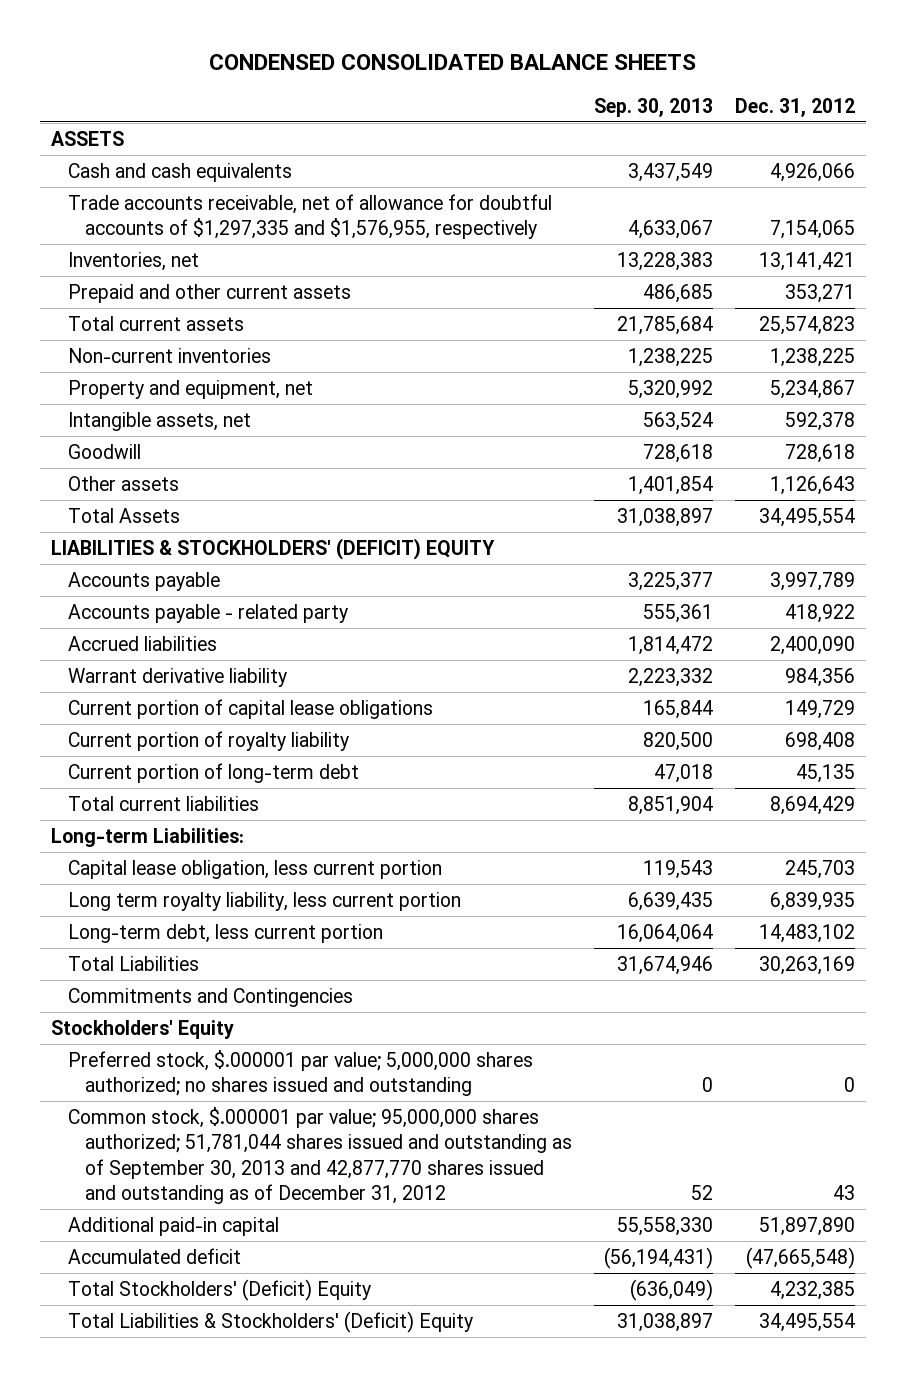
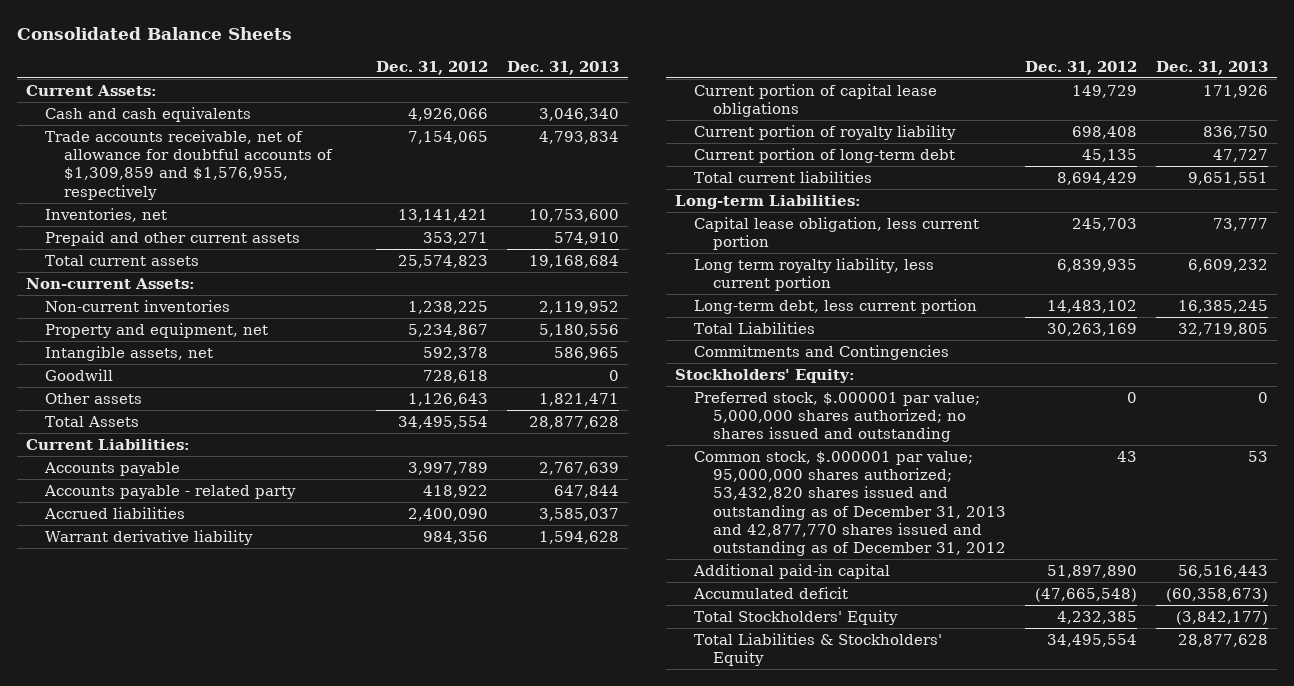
- CONDENSED CONSOLIDATED BALANCE SHEETS
+ Consolidated Balance Sheets
- | Sep. 30, 2013 | Dec. 31, 2012
+ | Dec. 31, 2012 | Dec. 31, 2013
- ASSETS
+ Current Assets:
- Trade accounts receivable, net of allowance for doubtful accounts of $1,297,335 and $1,576,955, respectively | 4,633,067 | 7,154,065
+ Trade accounts receivable, net of allowance for doubtful accounts of $1,309,859 and $1,576,955, respectively | 7,154,065 | 4,793,834
+ Non-current Assets:
- LIABILITIES & STOCKHOLDERS' (DEFICIT) EQUITY
+ Current Liabilities:
- Stockholders' Equity
+ Stockholders' Equity:
- Common stock, $.000001 par value; 95,000,000 shares authorized; 51,781,044 shares issued and outstanding as of September 30, 2013 and 42,877,770 shares issued and outstanding as of December 31, 2012 | 52 | 43
+ Common stock, $.000001 par value; 95,000,000 shares authorized; 53,432,820 shares issued and outstanding as of December 31, 2013 and 42,877,770 shares issued and outstanding as of December 31, 2012 | 43 | 53
- Total Stockholders' (Deficit) Equity | (636,049) | 4,232,385
- Total Liabilities & Stockholders' (Deficit) Equity | 31,038,897 | 34,495,554
+ Total Stockholders' Equity | 4,232,385 | (3,842,177)
+ Total Liabilities & Stockholders' Equity | 34,495,554 | 28,877,628

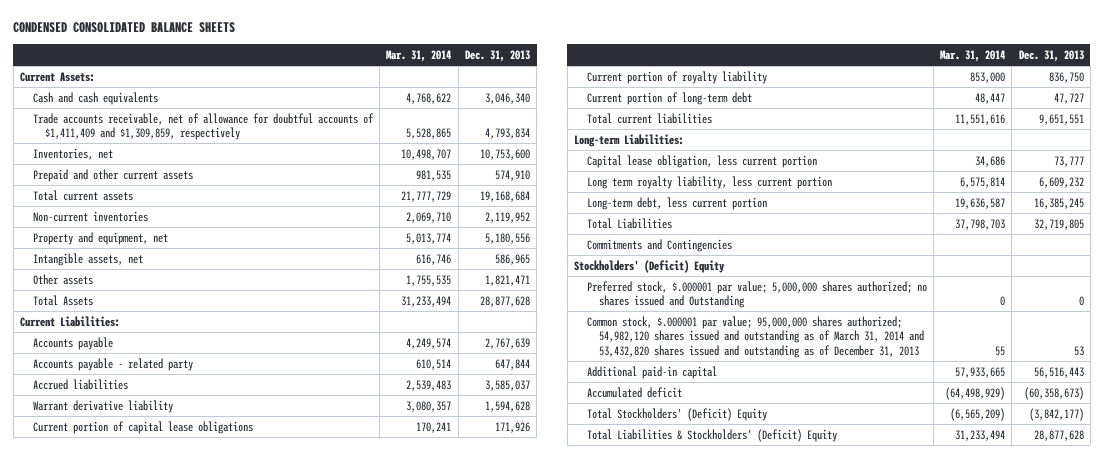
- Consolidated Balance Sheets
+ CONDENSED CONSOLIDATED BALANCE SHEETS
- | Dec. 31, 2012 | Dec. 31, 2013
+ | Mar. 31, 2014 | Dec. 31, 2013
- Trade accounts receivable, net of allowance for doubtful accounts of $1,309,859 and $1,576,955, respectively | 7,154,065 | 4,793,834
+ Trade accounts receivable, net of allowance for doubtful accounts of $1,411,409 and $1,309,859, respectively | 5,528,865 | 4,793,834
- Non-current Assets:
- Goodwill | 728,618 | 0
- Stockholders' Equity:
- Preferred stock, $.000001 par value; 5,000,000 shares authorized; no shares issued and outstanding | 0 | 0
- Common stock, $.000001 par value; 95,000,000 shares authorized; 53,432,820 shares issued and outstanding as of December 31, 2013 and 42,877,770 shares issued and outstanding as of December 31, 2012 | 43 | 53
+ Stockholders' (Deficit) Equity
+ Preferred stock, $.000001 par value; 5,000,000 shares authorized; no shares issued and Outstanding | 0 | 0
+ Common stock, $.000001 par value; 95,000,000 shares authorized; 54,982,120 shares issued and outstanding as of March 31, 2014 and 53,432,820 shares issued and outstanding as of December 31, 2013 | 55 | 53
- Total Stockholders' Equity | 4,232,385 | (3,842,177)
- Total Liabilities & Stockholders' Equity | 34,495,554 | 28,877,628
+ Total Stockholders' (Deficit) Equity | (6,565,209) | (3,842,177)
+ Total Liabilities & Stockholders' (Deficit) Equity | 31,233,494 | 28,877,628

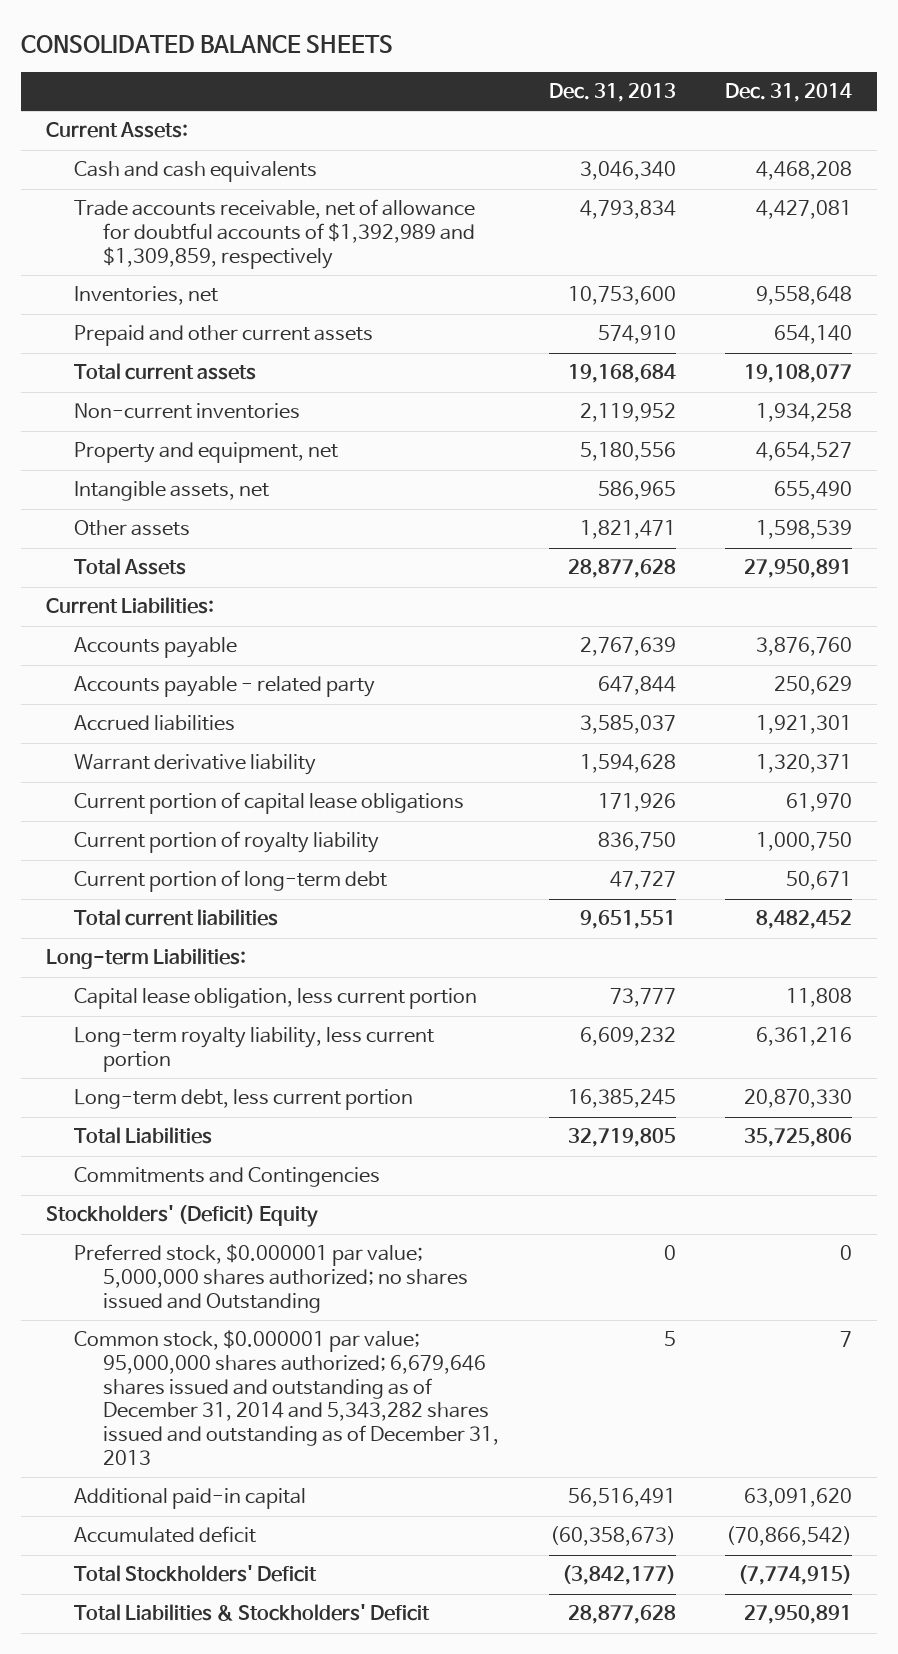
- CONDENSED CONSOLIDATED BALANCE SHEETS
+ CONSOLIDATED BALANCE SHEETS
- | Mar. 31, 2014 | Dec. 31, 2013
+ | Dec. 31, 2013 | Dec. 31, 2014
- Trade accounts receivable, net of allowance for doubtful accounts of $1,411,409 and $1,309,859, respectively | 5,528,865 | 4,793,834
+ Trade accounts receivable, net of allowance for doubtful accounts of $1,392,989 and $1,309,859, respectively | 4,793,834 | 4,427,081
- Long term royalty liability, less current portion | 6,575,814 | 6,609,232
+ Long-term royalty liability, less current portion | 6,609,232 | 6,361,216
- Preferred stock, $.000001 par value; 5,000,000 shares authorized; no shares issued and Outstanding | 0 | 0
- Common stock, $.000001 par value; 95,000,000 shares authorized; 54,982,120 shares issued and outstanding as of March 31, 2014 and 53,432,820 shares issued and outstanding as of December 31, 2013 | 55 | 53
- Additional paid-in capital | 57,933,665 | 56,516,443
+ Preferred stock, $0.000001 par value; 5,000,000 shares authorized; no shares issued and Outstanding | 0 | 0
+ Common stock, $0.000001 par value; 95,000,000 shares authorized; 6,679,646 shares issued and outstanding as of December 31, 2014 and 5,343,282 shares issued and outstanding as of December 31, 2013 | 5 | 7
+ Additional paid-in capital | 56,516,491 | 63,091,620
- Total Stockholders' (Deficit) Equity | (6,565,209) | (3,842,177)
- Total Liabilities & Stockholders' (Deficit) Equity | 31,233,494 | 28,877,628
+ Total Stockholders' Deficit | (3,842,177) | (7,774,915)
+ Total Liabilities & Stockholders' Deficit | 28,877,628 | 27,950,891

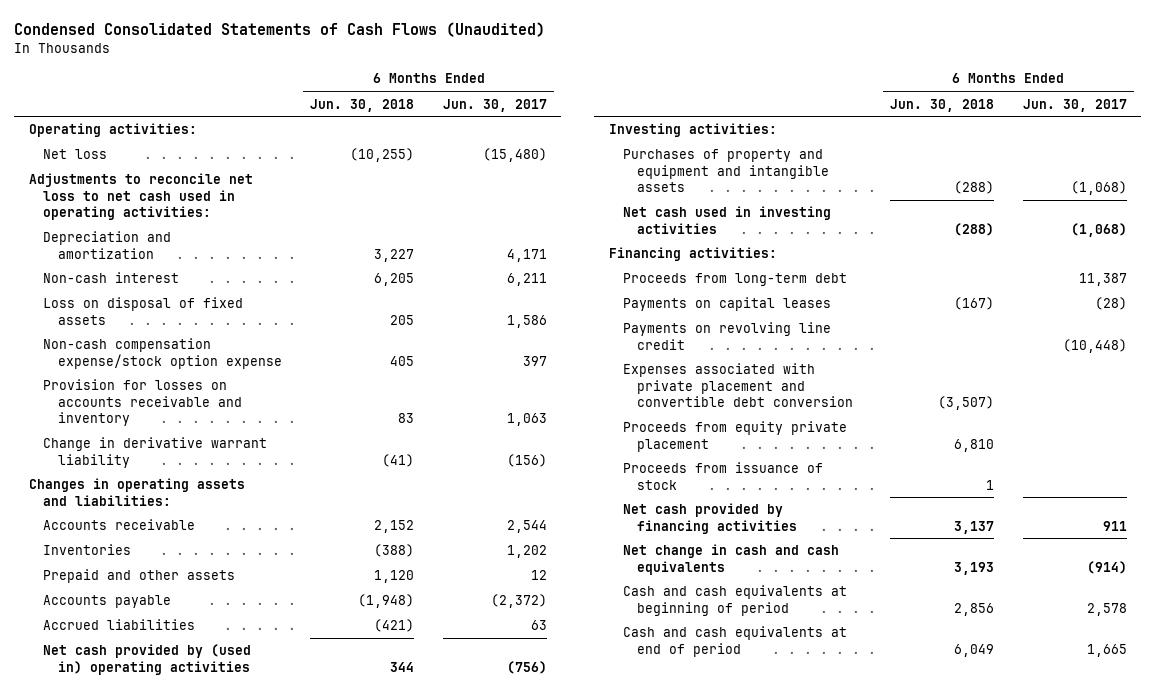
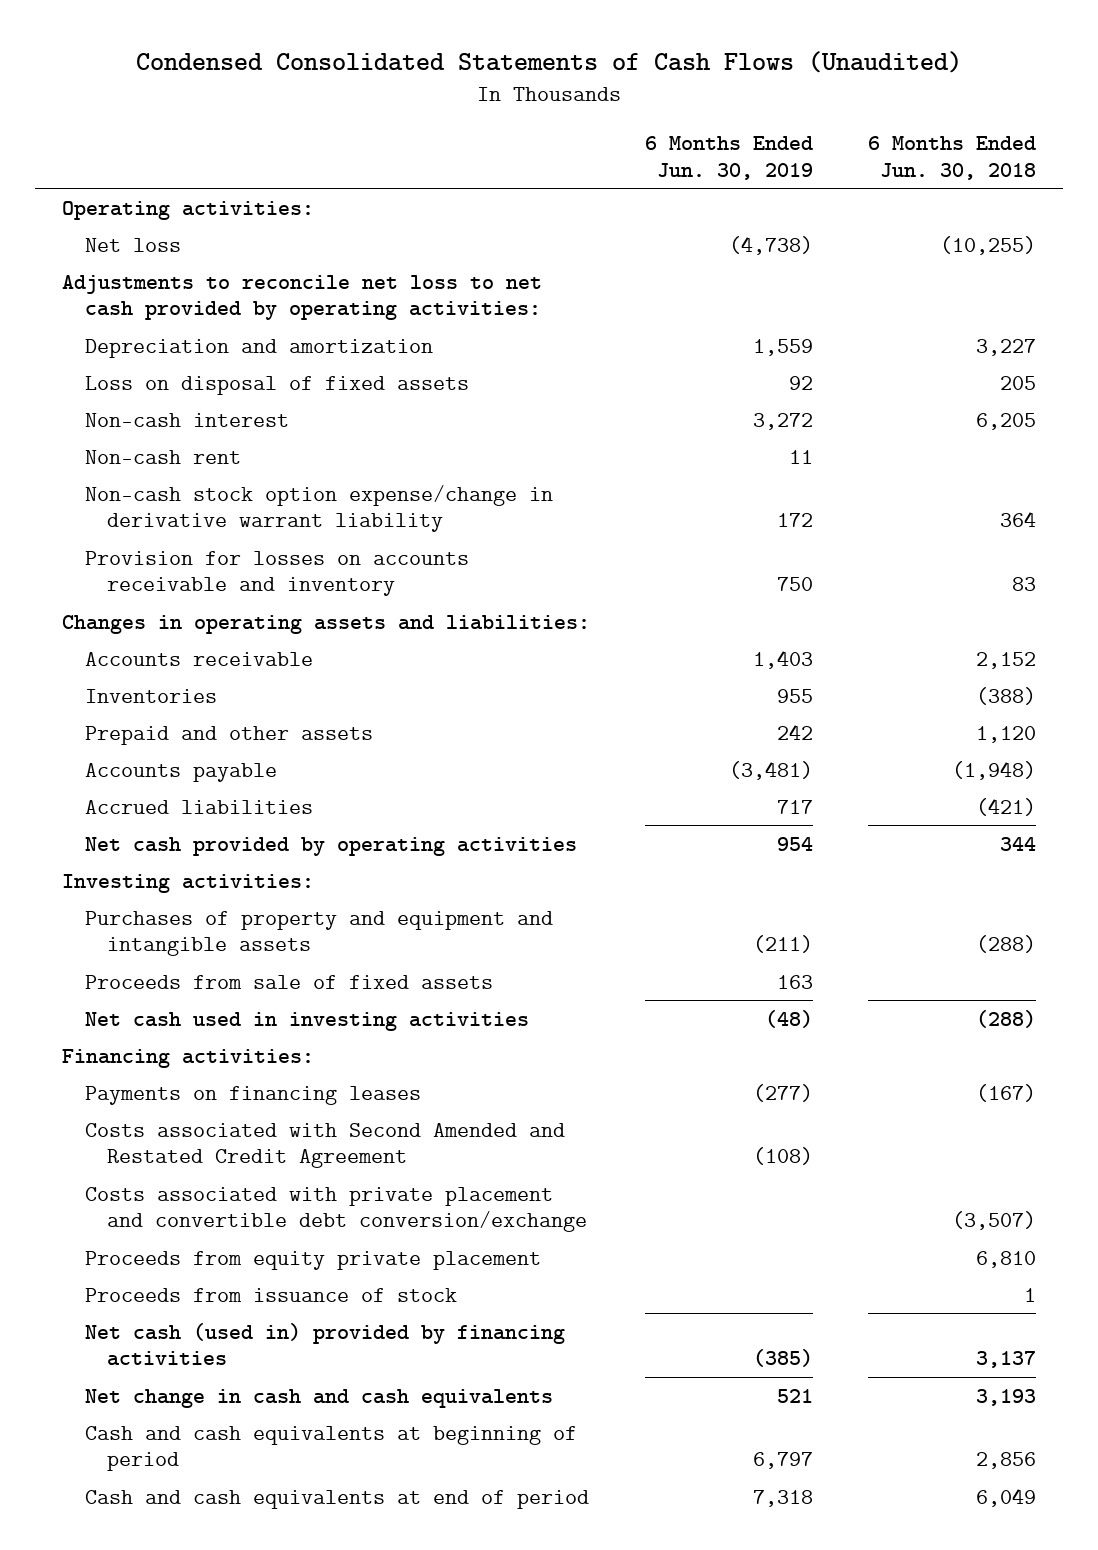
- | 6 Months Ended Jun. 30, 2018 | 6 Months Ended Jun. 30, 2017
+ | 6 Months Ended Jun. 30, 2019 | 6 Months Ended Jun. 30, 2018
- Adjustments to reconcile net loss to net cash used in operating activities:
+ Adjustments to reconcile net loss to net cash provided by operating activities:
- Non-cash compensation expense/stock option expense | 405 | 397
moved down: Non-cash interest | 3,272 | 6,205
+ Non-cash rent | 11 |
+ Non-cash stock option expense/change in derivative warrant liability | 172 | 364
- Change in derivative warrant liability | (41) | (156)
- Net cash provided by (used in) operating activities | 344 | (756)
+ Net cash provided by operating activities | 954 | 344
+ Proceeds from sale of fixed assets | 163 |
- Proceeds from long-term debt | | 11,387
- Payments on capital leases | (167) | (28)
- Payments on revolving line credit | | (10,448)
- Expenses associated with private placement and convertible debt conversion | (3,507) |
+ Payments on financing leases | (277) | (167)
+ Costs associated with Second Amended and Restated Credit Agreement | (108) |
+ Costs associated with private placement and convertible debt conversion/exchange | | (3,507)
- Net cash provided by financing activities | 3,137 | 911
+ Net cash (used in) provided by financing activities | (385) | 3,137

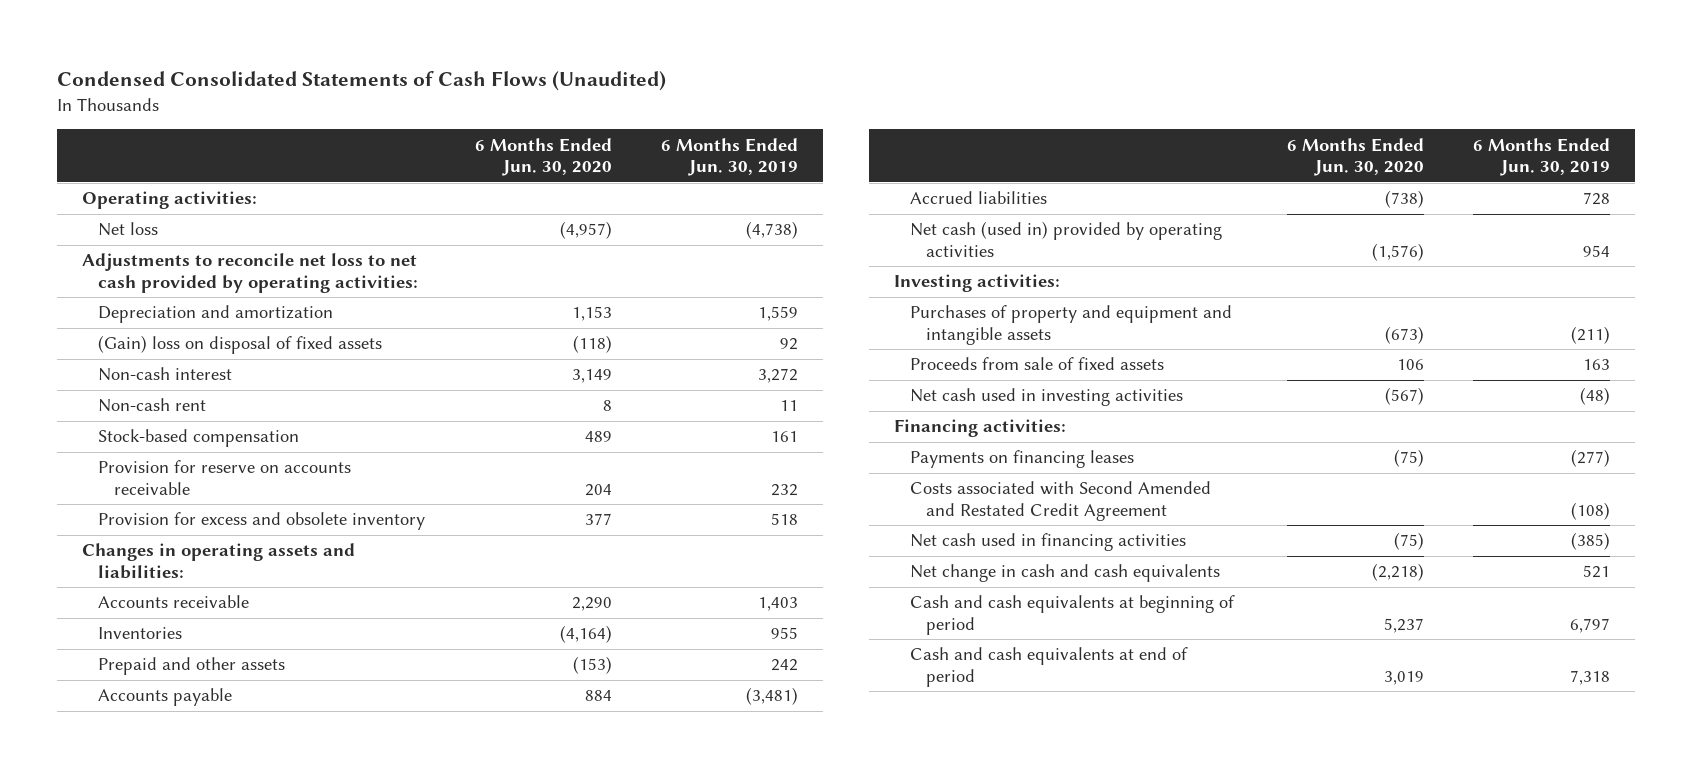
- | 6 Months Ended Jun. 30, 2019 | 6 Months Ended Jun. 30, 2018
+ | 6 Months Ended Jun. 30, 2020 | 6 Months Ended Jun. 30, 2019
- Loss on disposal of fixed assets | 92 | 205
+ (Gain) loss on disposal of fixed assets | (118) | 92
- Non-cash stock option expense/change in derivative warrant liability | 172 | 364
- Provision for losses on accounts receivable and inventory | 750 | 83
+ Stock-based compensation | 489 | 161
+ Provision for reserve on accounts receivable | 204 | 232
+ Provision for excess and obsolete inventory | 377 | 518
- Accrued liabilities | 717 | (421)
- Net cash provided by operating activities | 954 | 344
+ Accrued liabilities | (738) | 728
+ Net cash (used in) provided by operating activities | (1,576) | 954
- Costs associated with private placement and convertible debt conversion/exchange | | (3,507)
- Proceeds from equity private placement | | 6,810
- Proceeds from issuance of stock | | 1
- Net cash (used in) provided by financing activities | (385) | 3,137
+ Net cash used in financing activities | (75) | (385)

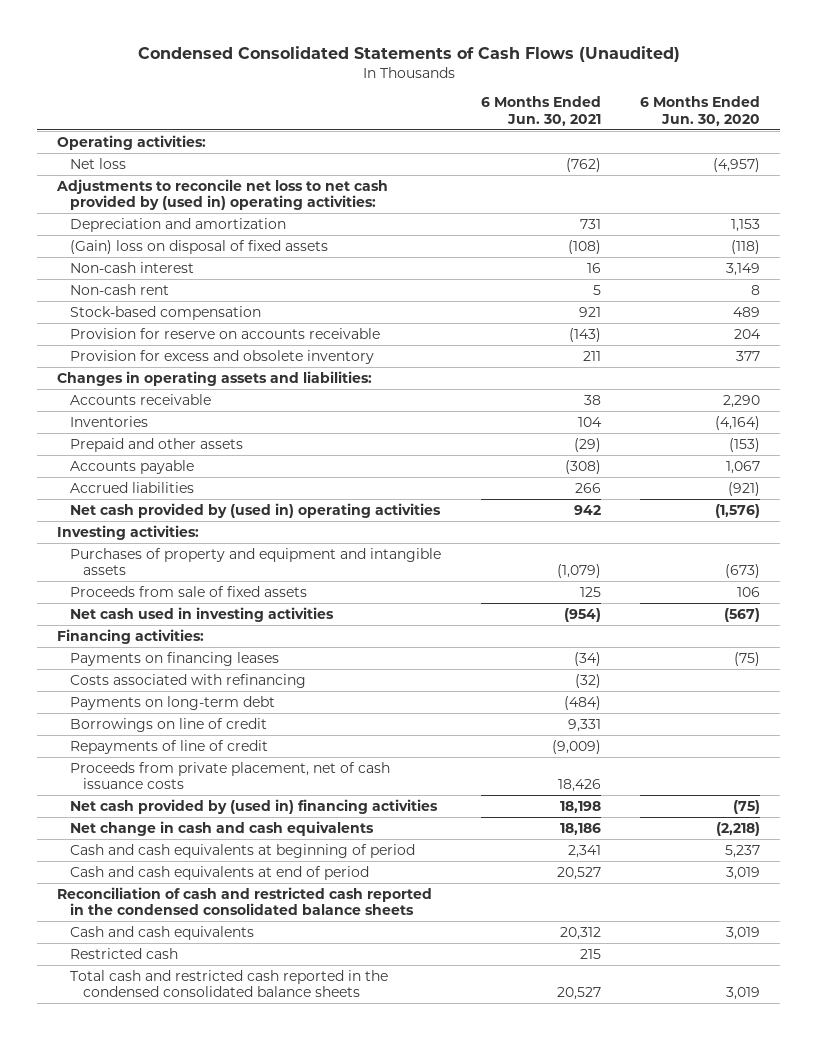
- | 6 Months Ended Jun. 30, 2020 | 6 Months Ended Jun. 30, 2019
+ | 6 Months Ended Jun. 30, 2021 | 6 Months Ended Jun. 30, 2020
- Adjustments to reconcile net loss to net cash provided by operating activities:
+ Adjustments to reconcile net loss to net cash provided by (used in) operating activities:
- Accounts payable | 884 | (3,481)
- Accrued liabilities | (738) | 728
- Net cash (used in) provided by operating activities | (1,576) | 954
+ Accounts payable | (308) | 1,067
+ Accrued liabilities | 266 | (921)
+ Net cash provided by (used in) operating activities | 942 | (1,576)
- Costs associated with Second Amended and Restated Credit Agreement | | (108)
- Net cash used in financing activities | (75) | (385)
+ Costs associated with refinancing | (32) |
+ Payments on long-term debt | (484) |
+ Borrowings on line of credit | 9,331 |
+ Repayments of line of credit | (9,009) |
+ Proceeds from private placement, net of cash issuance costs | 18,426 |
+ Net cash provided by (used in) financing activities | 18,198 | (75)
+ Reconciliation of cash and restricted cash reported in the condensed consolidated balance sheets
+ Cash and cash equivalents | 20,312 | 3,019
+ Restricted cash | 215 |
+ Total cash and restricted cash reported in the condensed consolidated balance sheets | 20,527 | 3,019

